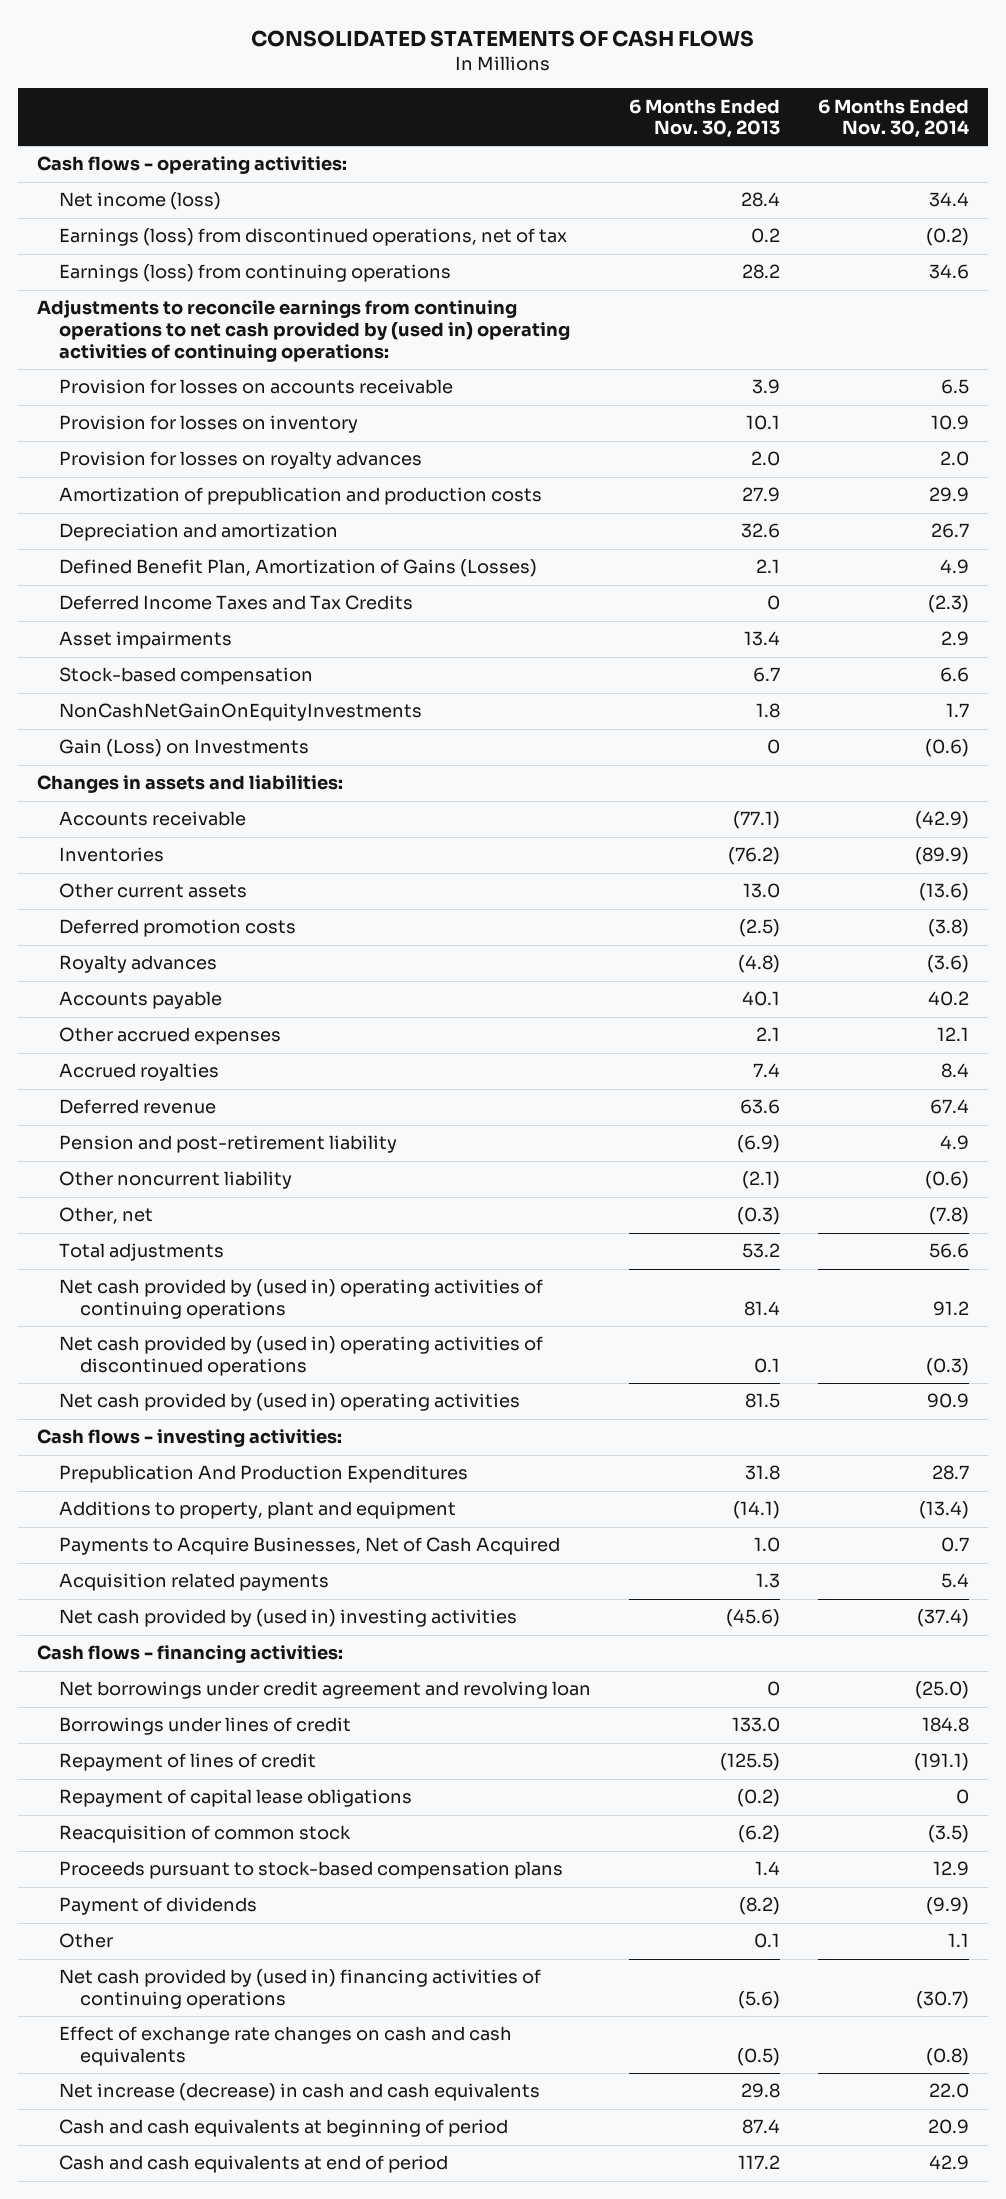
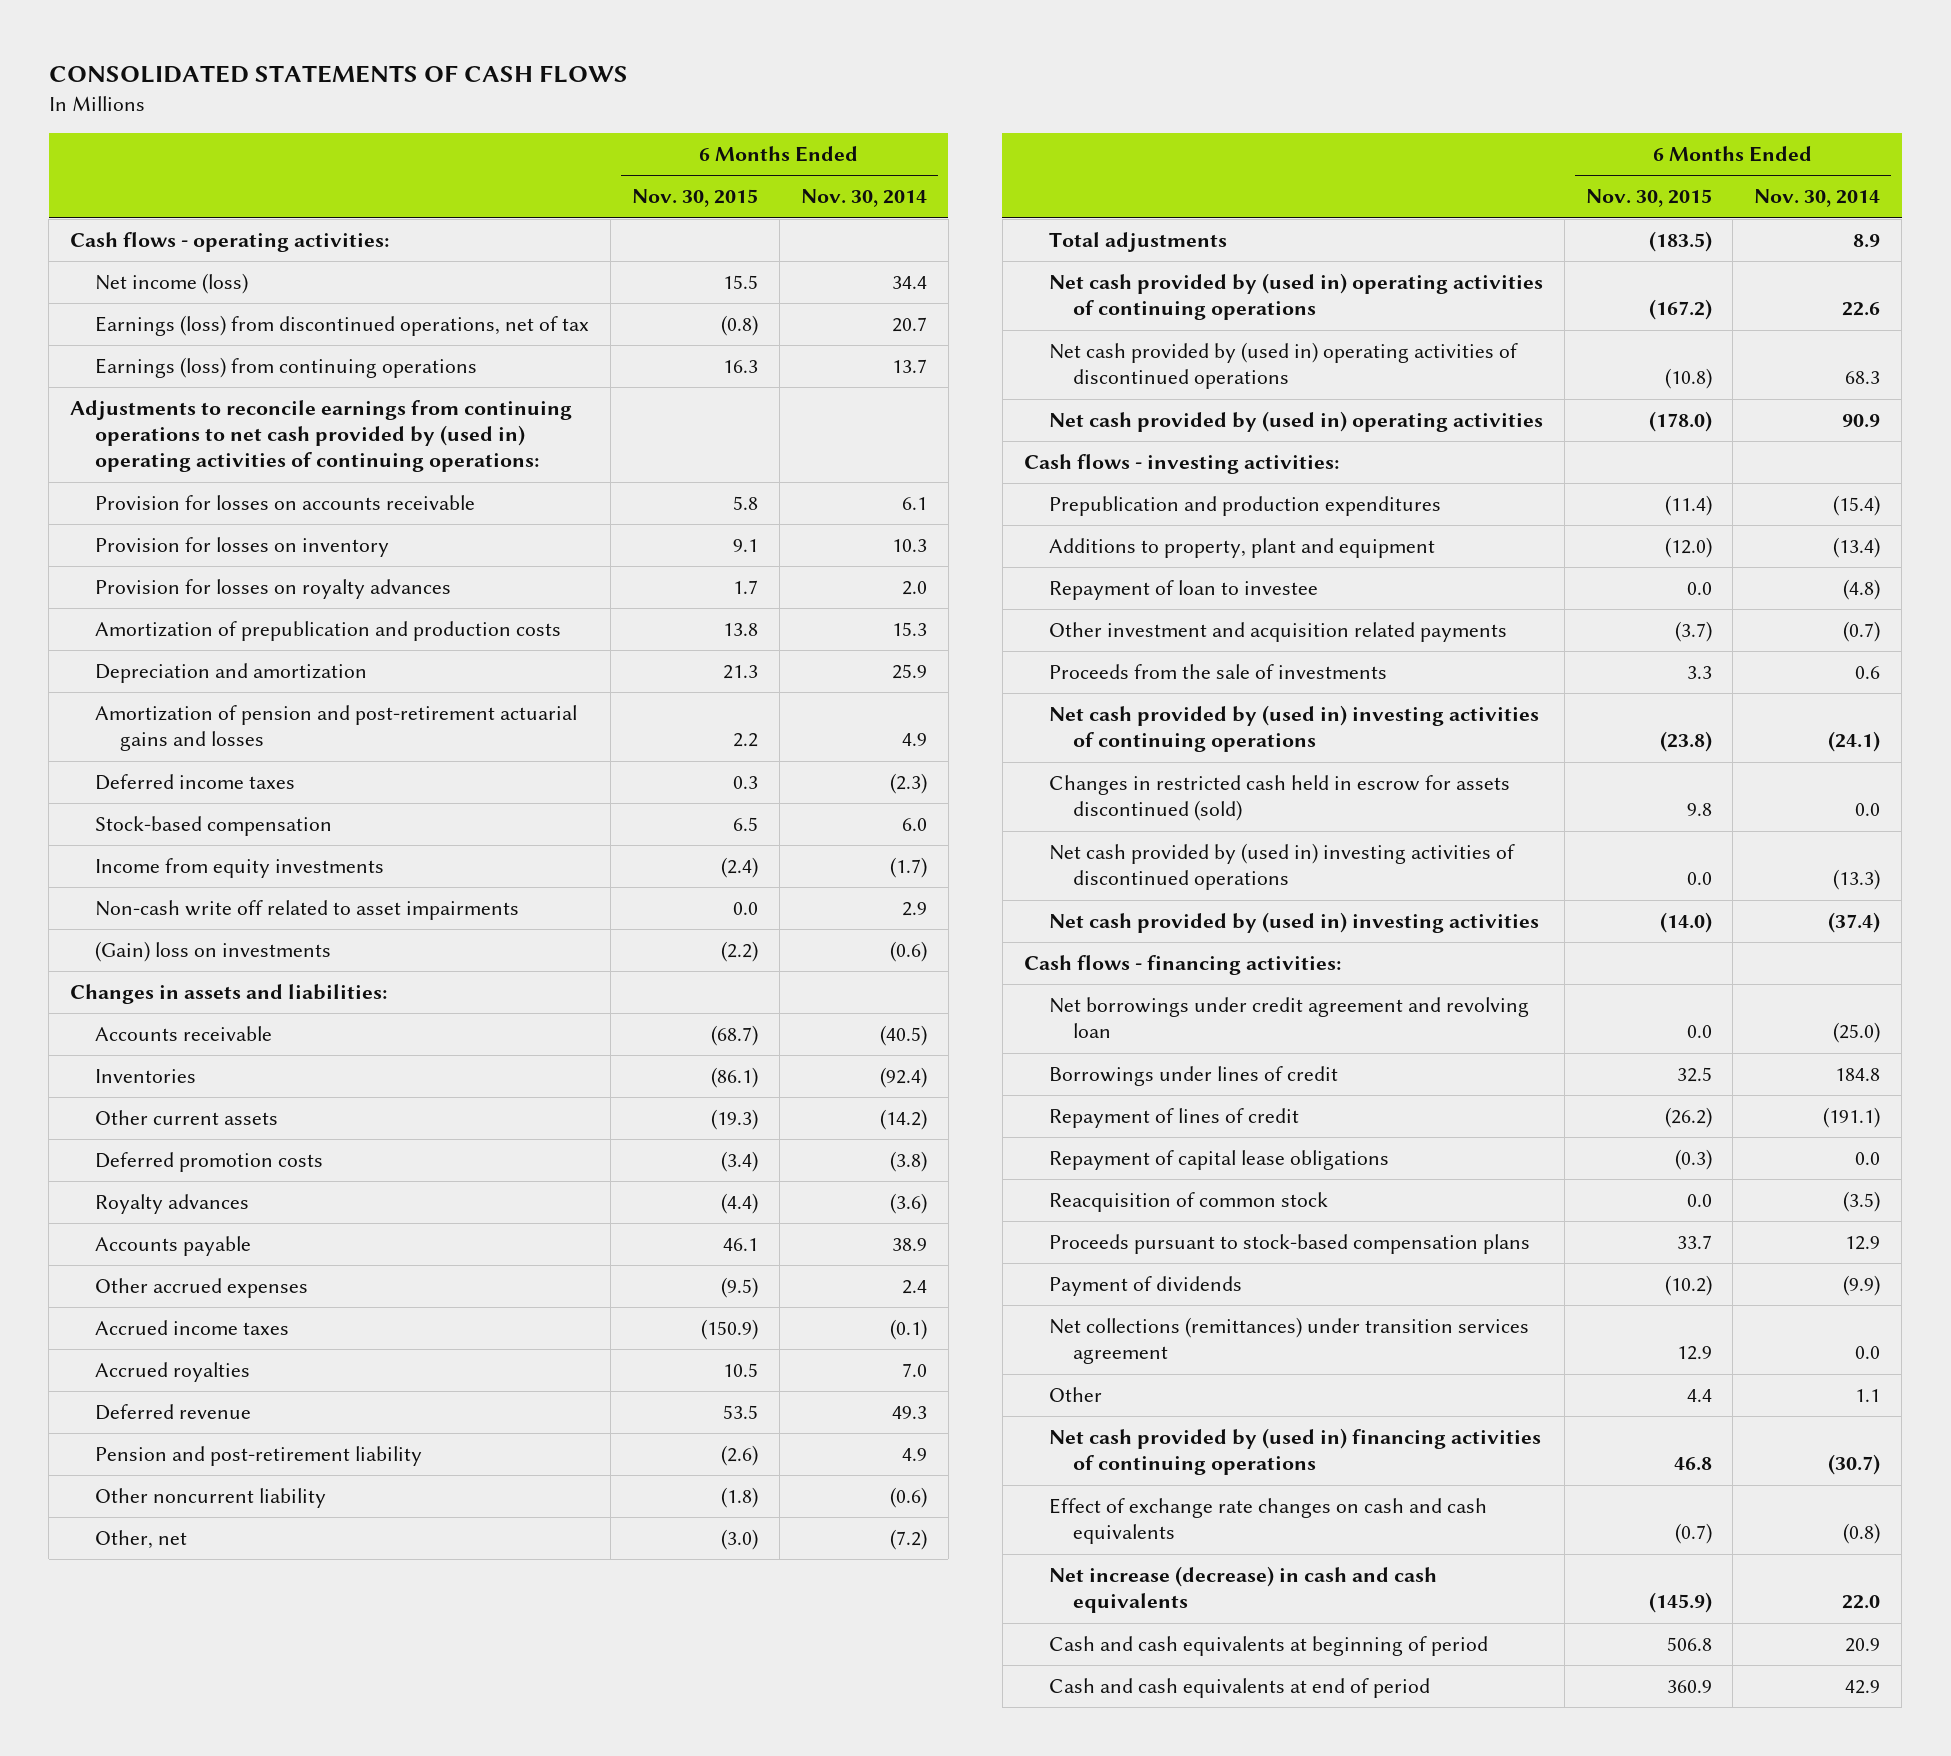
- | 6 Months Ended Nov. 30, 2013 | 6 Months Ended Nov. 30, 2014
+ | 6 Months Ended Nov. 30, 2015 | 6 Months Ended Nov. 30, 2014
- Earnings (loss) from discontinued operations, net of tax | 0.2 | (0.2)
- Earnings (loss) from continuing operations | 28.2 | 34.6
+ Earnings (loss) from discontinued operations, net of tax | (0.8) | 20.7
+ Earnings (loss) from continuing operations | 16.3 | 13.7
- Provision for losses on accounts receivable | 3.9 | 6.5
- Provision for losses on inventory | 10.1 | 10.9
+ Provision for losses on accounts receivable | 5.8 | 6.1
+ Provision for losses on inventory | 9.1 | 10.3
- Amortization of prepublication and production costs | 27.9 | 29.9
- Depreciation and amortization | 32.6 | 26.7
- Defined Benefit Plan, Amortization of Gains (Losses) | 2.1 | 4.9
- Deferred Income Taxes and Tax Credits | 0 | (2.3)
- Asset impairments | 13.4 | 2.9
- Stock-based compensation | 6.7 | 6.6
- NonCashNetGainOnEquityInvestments | 1.8 | 1.7
- Gain (Loss) on Investments | 0 | (0.6)
+ Amortization of prepublication and production costs | 13.8 | 15.3
+ Depreciation and amortization | 21.3 | 25.9
+ Amortization of pension and post-retirement actuarial gains and losses | 2.2 | 4.9
+ Deferred income taxes | 0.3 | (2.3)
+ Stock-based compensation | 6.5 | 6.0
+ Income from equity investments | (2.4) | (1.7)
+ Non-cash write off related to asset impairments | 0.0 | 2.9
+ (Gain) loss on investments | (2.2) | (0.6)
- Accounts receivable | (77.1) | (42.9)
- Inventories | (76.2) | (89.9)
- Other current assets | 13.0 | (13.6)
+ Accounts receivable | (68.7) | (40.5)
+ Inventories | (86.1) | (92.4)
+ Other current assets | (19.3) | (14.2)
- Accounts payable | 40.1 | 40.2
- Other accrued expenses | 2.1 | 12.1
- Accrued royalties | 7.4 | 8.4
- Deferred revenue | 63.6 | 67.4
+ Accounts payable | 46.1 | 38.9
+ Other accrued expenses | (9.5) | 2.4
+ Accrued income taxes | (150.9) | (0.1)
+ Accrued royalties | 10.5 | 7.0
+ Deferred revenue | 53.5 | 49.3
- Other, net | (0.3) | (7.8)
- Total adjustments | 53.2 | 56.6
- Net cash provided by (used in) operating activities of continuing operations | 81.4 | 91.2
- Net cash provided by (used in) operating activities of discontinued operations | 0.1 | (0.3)
+ Other, net | (3.0) | (7.2)
+ Total adjustments | (183.5) | 8.9
+ Net cash provided by (used in) operating activities of continuing operations | (167.2) | 22.6
+ Net cash provided by (used in) operating activities of discontinued operations | (10.8) | 68.3
- Prepublication And Production Expenditures | 31.8 | 28.7
+ Prepublication and production expenditures | (11.4) | (15.4)
- Payments to Acquire Businesses, Net of Cash Acquired | 1.0 | 0.7
- Acquisition related payments | 1.3 | 5.4
+ Repayment of loan to investee | 0.0 | (4.8)
+ Other investment and acquisition related payments | (3.7) | (0.7)
+ Proceeds from the sale of investments | 3.3 | 0.6
+ Net cash provided by (used in) investing activities of continuing operations | (23.8) | (24.1)
+ Changes in restricted cash held in escrow for assets discontinued (sold) | 9.8 | 0.0
+ Net cash provided by (used in) investing activities of discontinued operations | 0.0 | (13.3)
- Repayment of capital lease obligations | (0.2) | 0
+ Repayment of capital lease obligations | (0.3) | 0.0
+ Net collections (remittances) under transition services agreement | 12.9 | 0.0

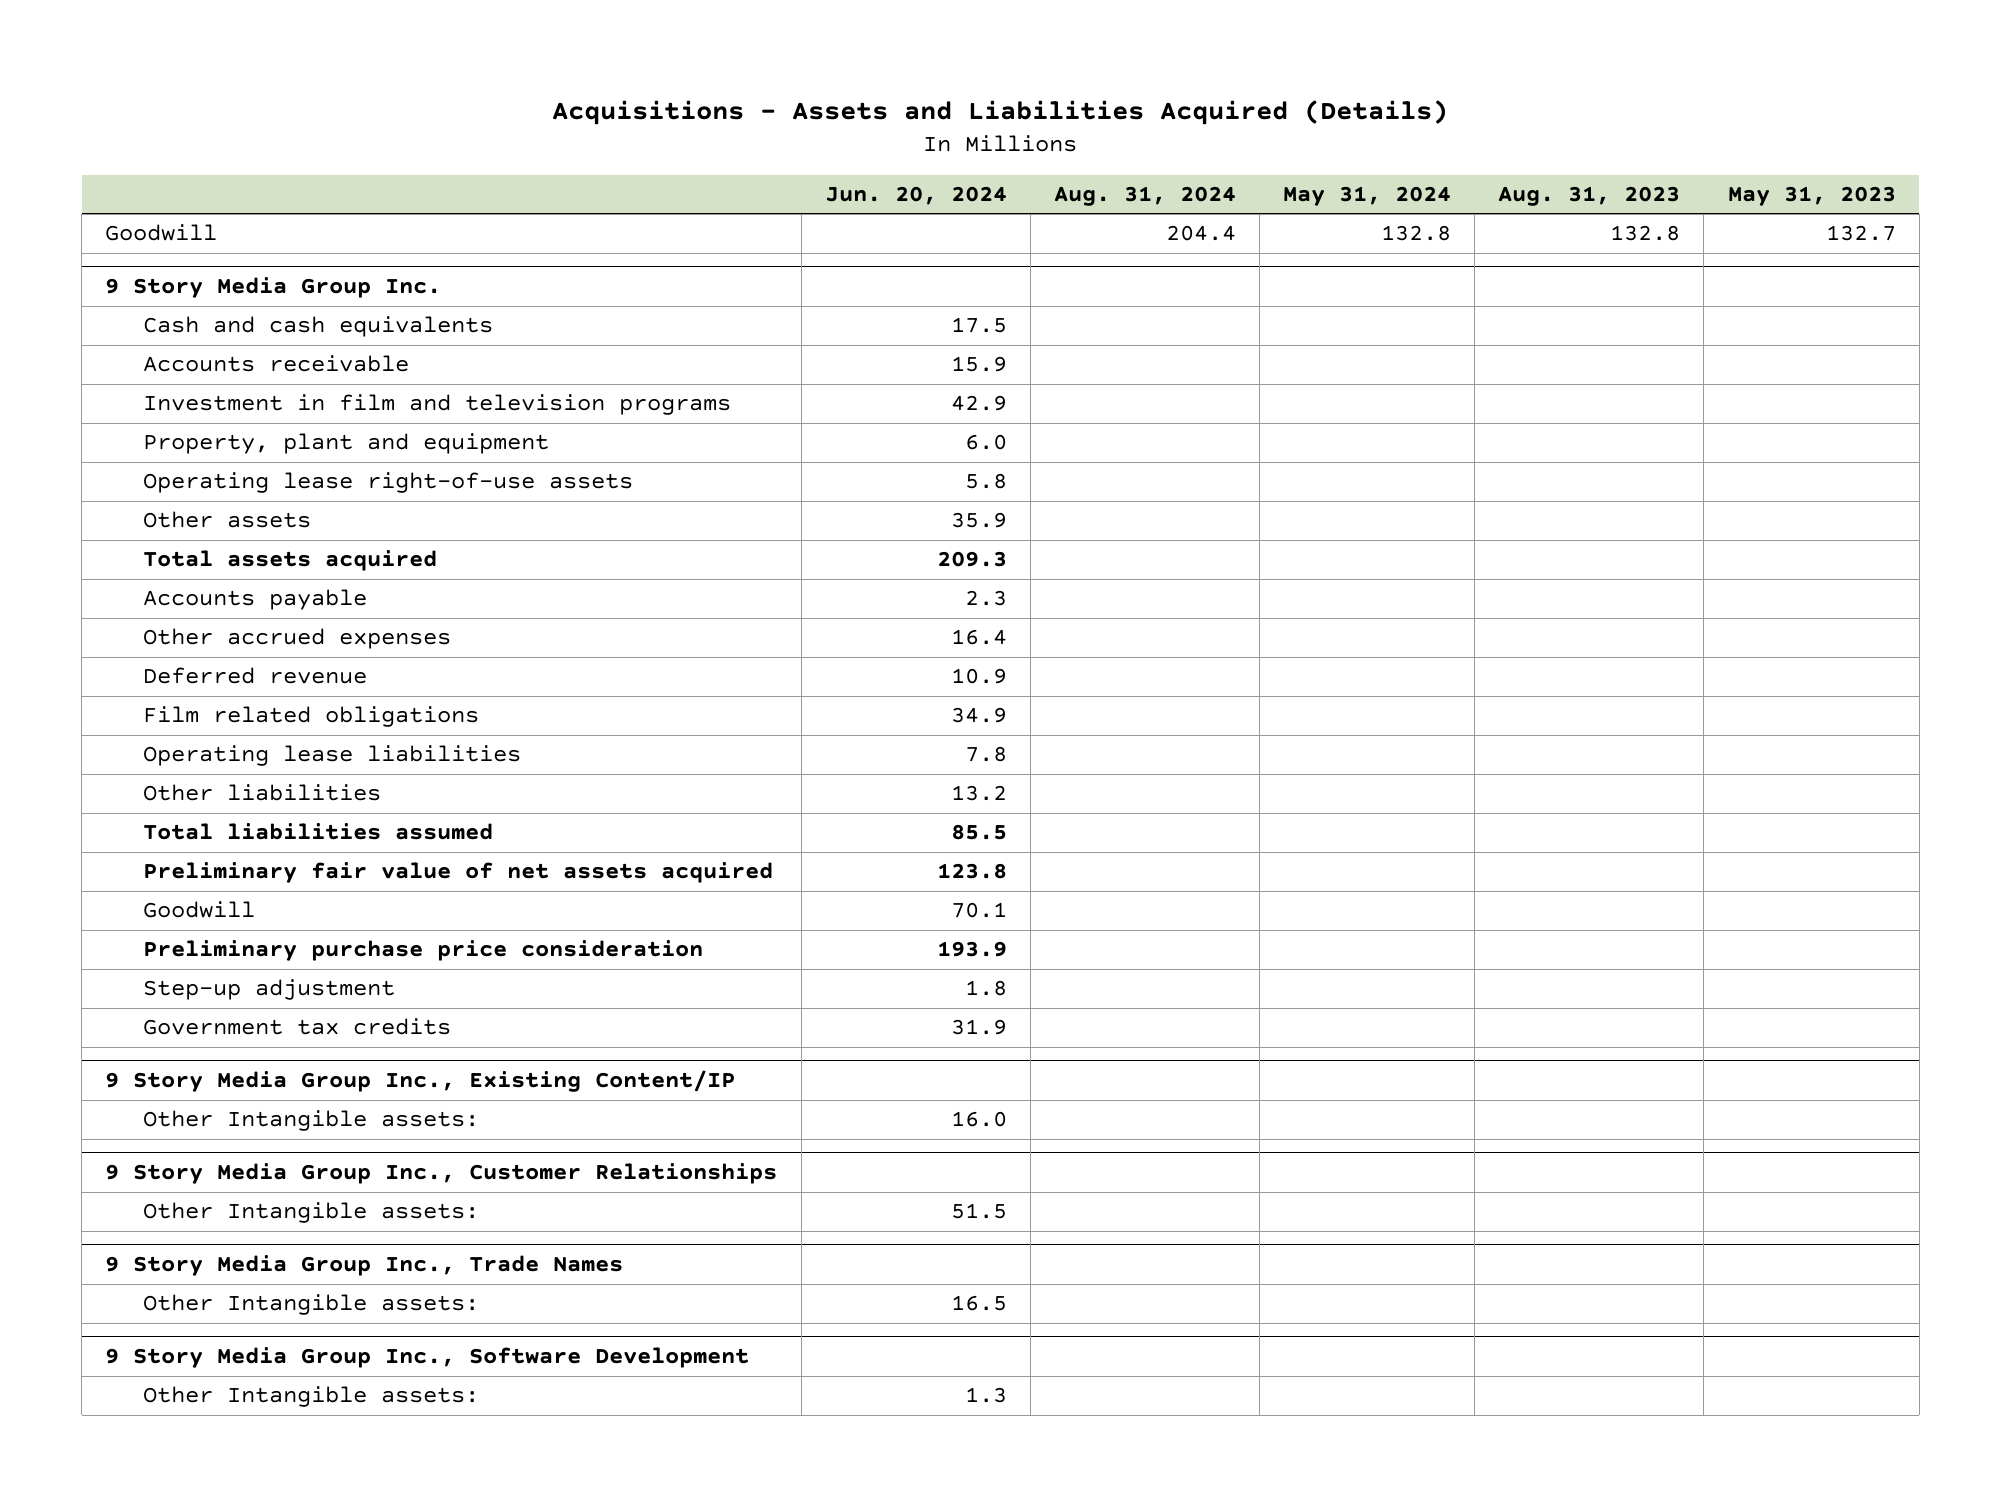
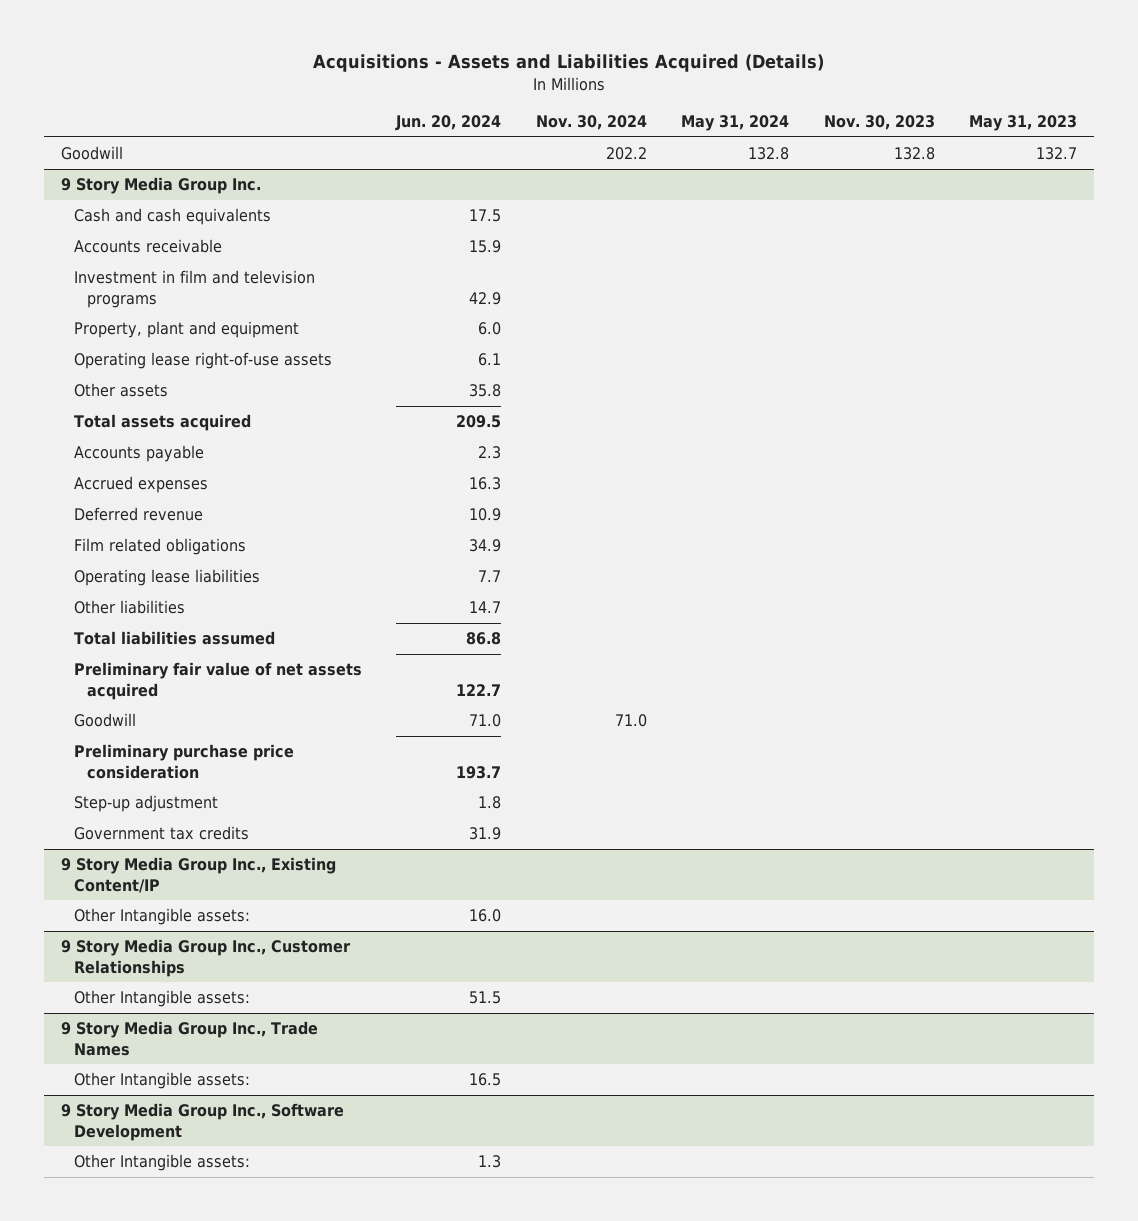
- | Jun. 20, 2024 | Aug. 31, 2024 | May 31, 2024 | Aug. 31, 2023 | May 31, 2023
+ | Jun. 20, 2024 | Nov. 30, 2024 | May 31, 2024 | Nov. 30, 2023 | May 31, 2023
@ 9 Story Media Group Inc.
- Operating lease right-of-use assets | 5.8 | | | |
- Other assets | 35.9 | | | |
- Total assets acquired | 209.3 | | | |
+ Operating lease right-of-use assets | 6.1 | | | |
+ Other assets | 35.8 | | | |
+ Total assets acquired | 209.5 | | | |
- Other accrued expenses | 16.4 | | | |
+ Accrued expenses | 16.3 | | | |
- Operating lease liabilities | 7.8 | | | |
- Other liabilities | 13.2 | | | |
- Total liabilities assumed | 85.5 | | | |
- Preliminary fair value of net assets acquired | 123.8 | | | |
- Goodwill | 70.1 | | | |
- Preliminary purchase price consideration | 193.9 | | | |
+ Operating lease liabilities | 7.7 | | | |
+ Other liabilities | 14.7 | | | |
+ Total liabilities assumed | 86.8 | | | |
+ Preliminary fair value of net assets acquired | 122.7 | | | |
+ Goodwill | 71.0 | 71.0 | | |
+ Preliminary purchase price consideration | 193.7 | | | |

